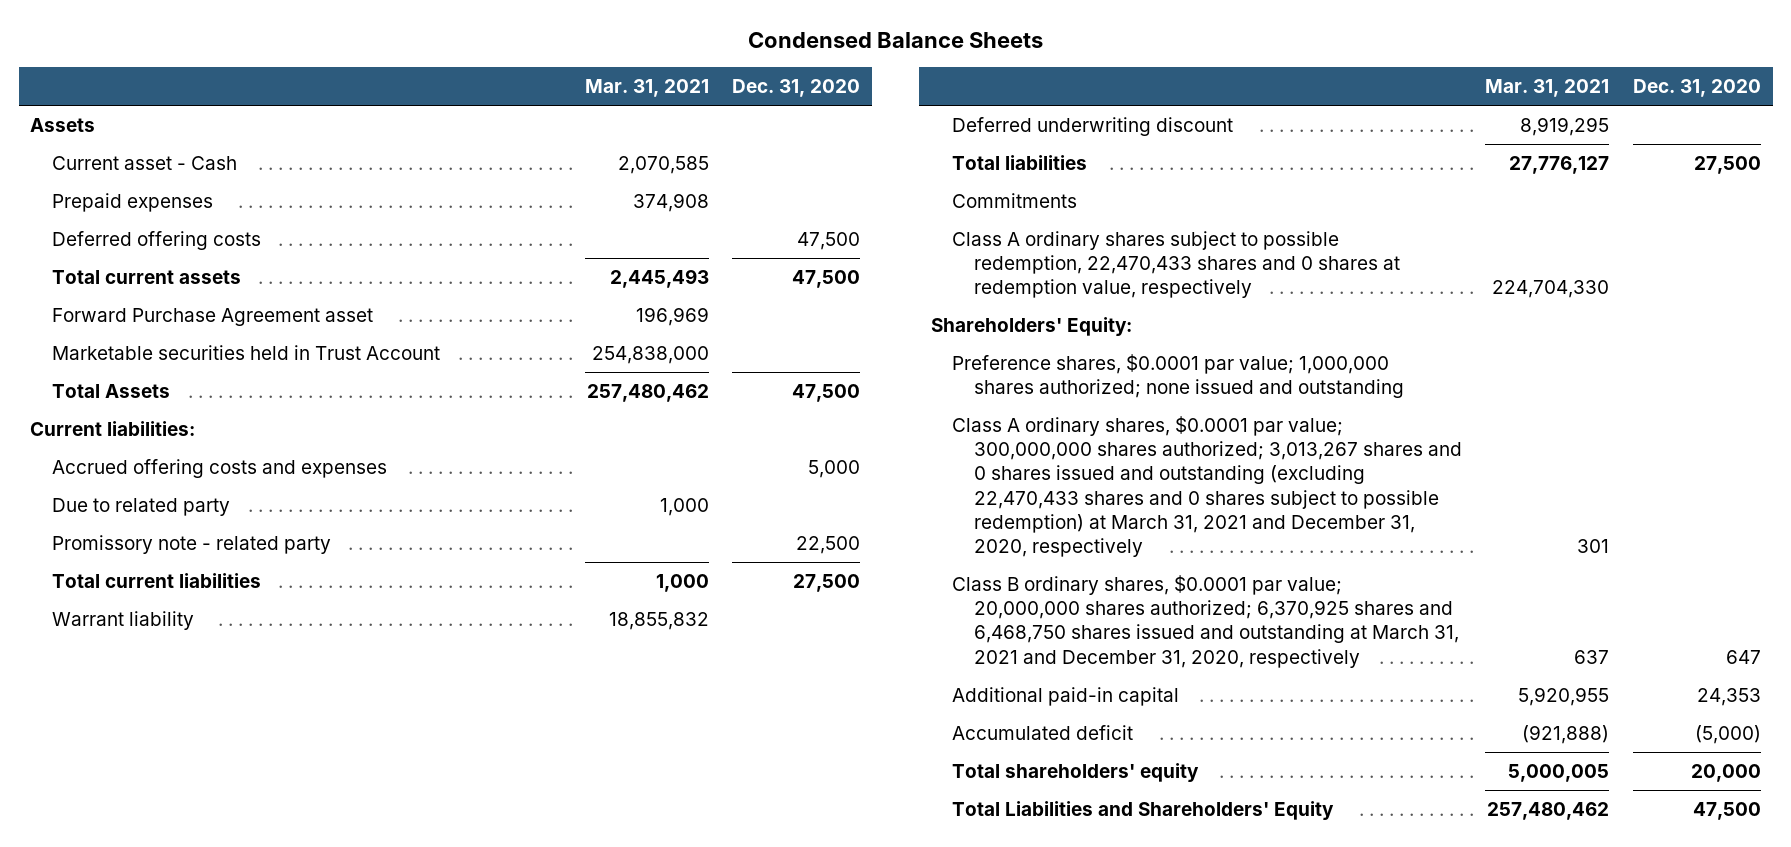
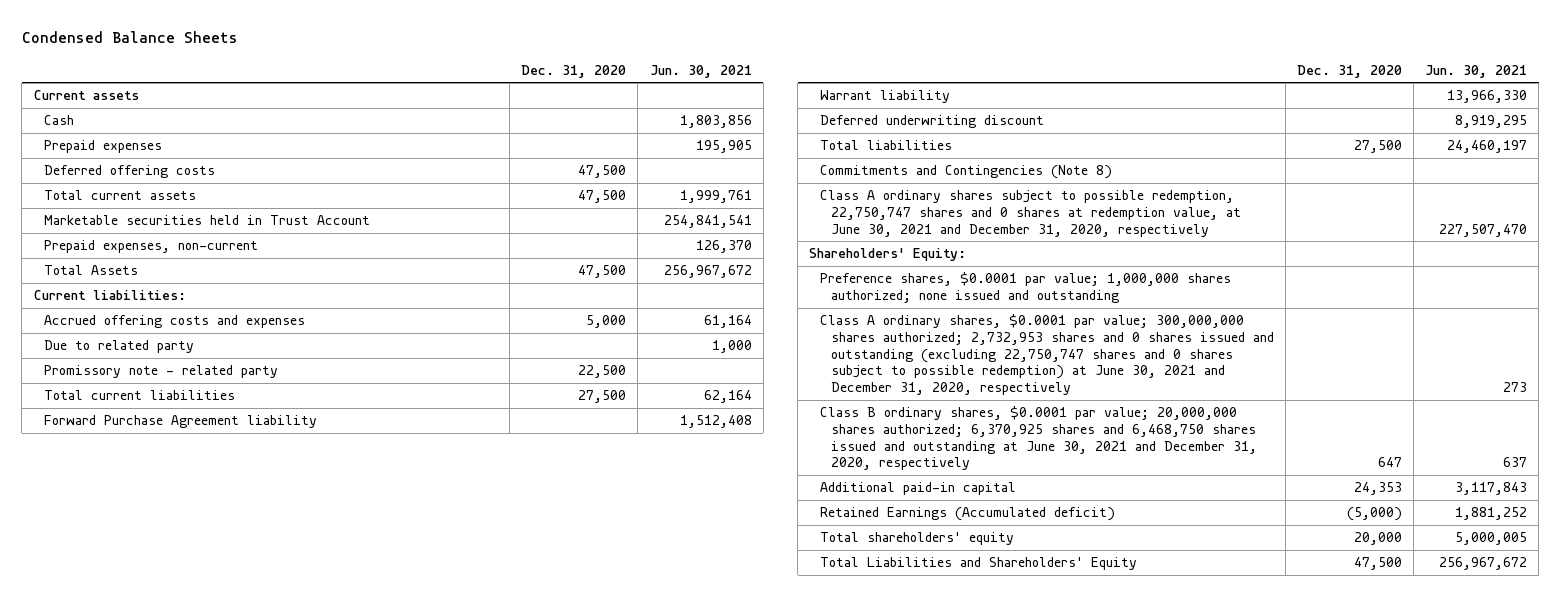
- | Mar. 31, 2021 | Dec. 31, 2020
+ | Dec. 31, 2020 | Jun. 30, 2021
- Assets
- Current asset - Cash | 2,070,585 |
+ Current assets
+ Cash | | 1,803,856
- Forward Purchase Agreement asset | 196,969 |
+ Prepaid expenses, non-current | | 126,370
+ Forward Purchase Agreement liability | | 1,512,408
- Commitments
- Class A ordinary shares subject to possible redemption, 22,470,433 shares and 0 shares at redemption value, respectively | 224,704,330 |
+ Commitments and Contingencies (Note 8)
+ Class A ordinary shares subject to possible redemption, 22,750,747 shares and 0 shares at redemption value, at June 30, 2021 and December 31, 2020, respectively | | 227,507,470
- Class A ordinary shares, $0.0001 par value; 300,000,000 shares authorized; 3,013,267 shares and 0 shares issued and outstanding (excluding 22,470,433 shares and 0 shares subject to possible redemption) at March 31, 2021 and December 31, 2020, respectively | 301 |
- Class B ordinary shares, $0.0001 par value; 20,000,000 shares authorized; 6,370,925 shares and 6,468,750 shares issued and outstanding at March 31, 2021 and December 31, 2020, respectively | 637 | 647
+ Class A ordinary shares, $0.0001 par value; 300,000,000 shares authorized; 2,732,953 shares and 0 shares issued and outstanding (excluding 22,750,747 shares and 0 shares subject to possible redemption) at June 30, 2021 and December 31, 2020, respectively | | 273
+ Class B ordinary shares, $0.0001 par value; 20,000,000 shares authorized; 6,370,925 shares and 6,468,750 shares issued and outstanding at June 30, 2021 and December 31, 2020, respectively | 647 | 637
- Accumulated deficit | (921,888) | (5,000)
+ Retained Earnings (Accumulated deficit) | (5,000) | 1,881,252

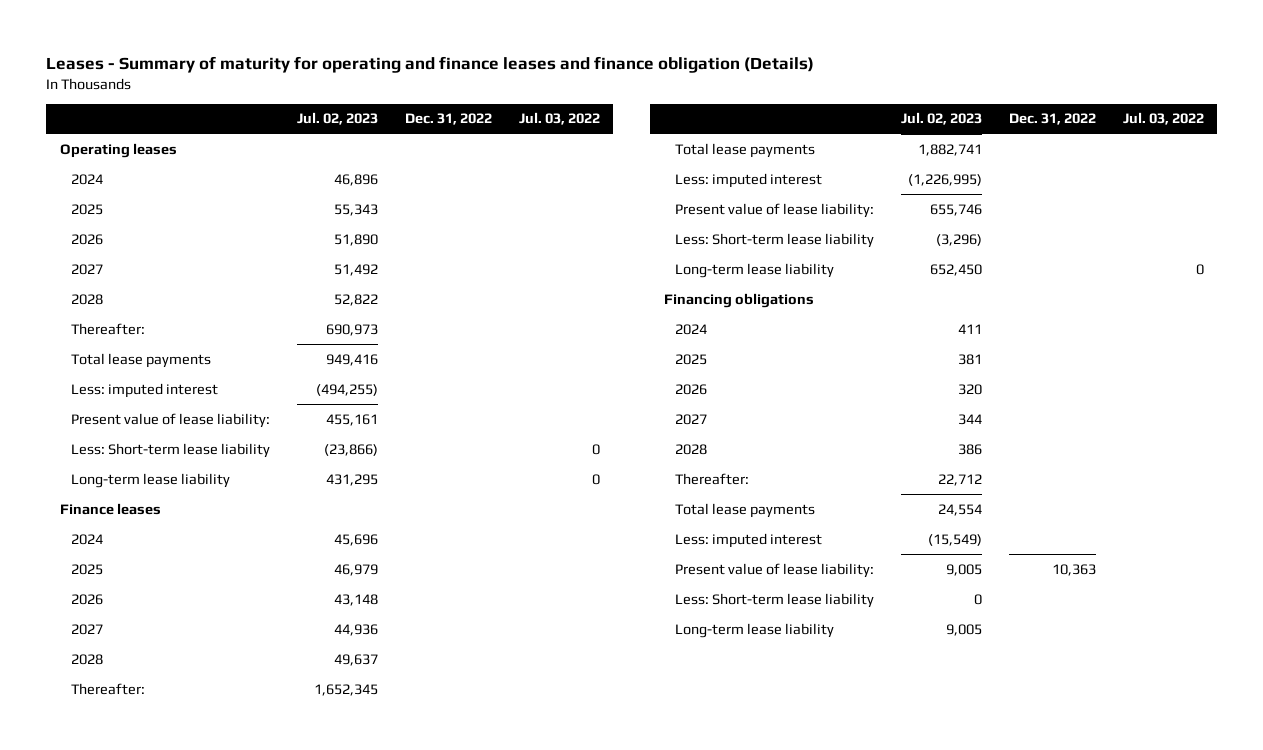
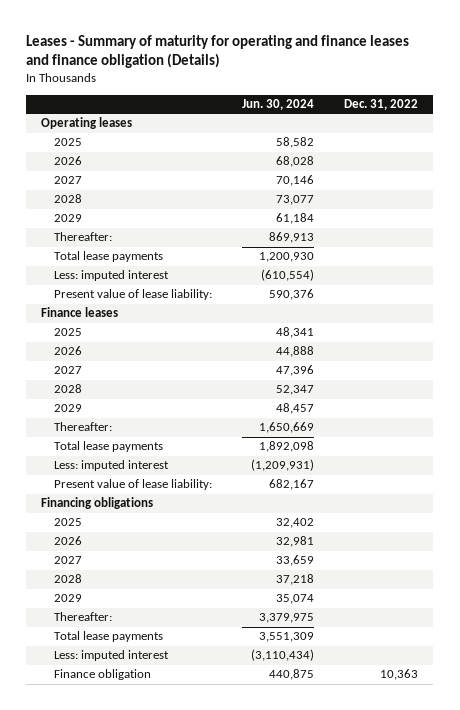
- | Jul. 02, 2023 | Dec. 31, 2022 | Jul. 03, 2022
+ | Jun. 30, 2024 | Dec. 31, 2022
- 2024 | 46,896 | |
+ 2029 | 61,184 |
- Less: Short-term lease liability | (23,866) | | 0
- Long-term lease liability | 431,295 | | 0
- 2024 | 45,696 | |
+ 2029 | 48,457 |
- Less: Short-term lease liability | (3,296) | |
- Long-term lease liability | 652,450 | | 0
- 2024 | 411 | |
+ 2029 | 35,074 |
- Present value of lease liability: | 9,005 | 10,363 |
- Less: Short-term lease liability | 0 | |
- Long-term lease liability | 9,005 | |
+ Finance obligation | 440,875 | 10,363

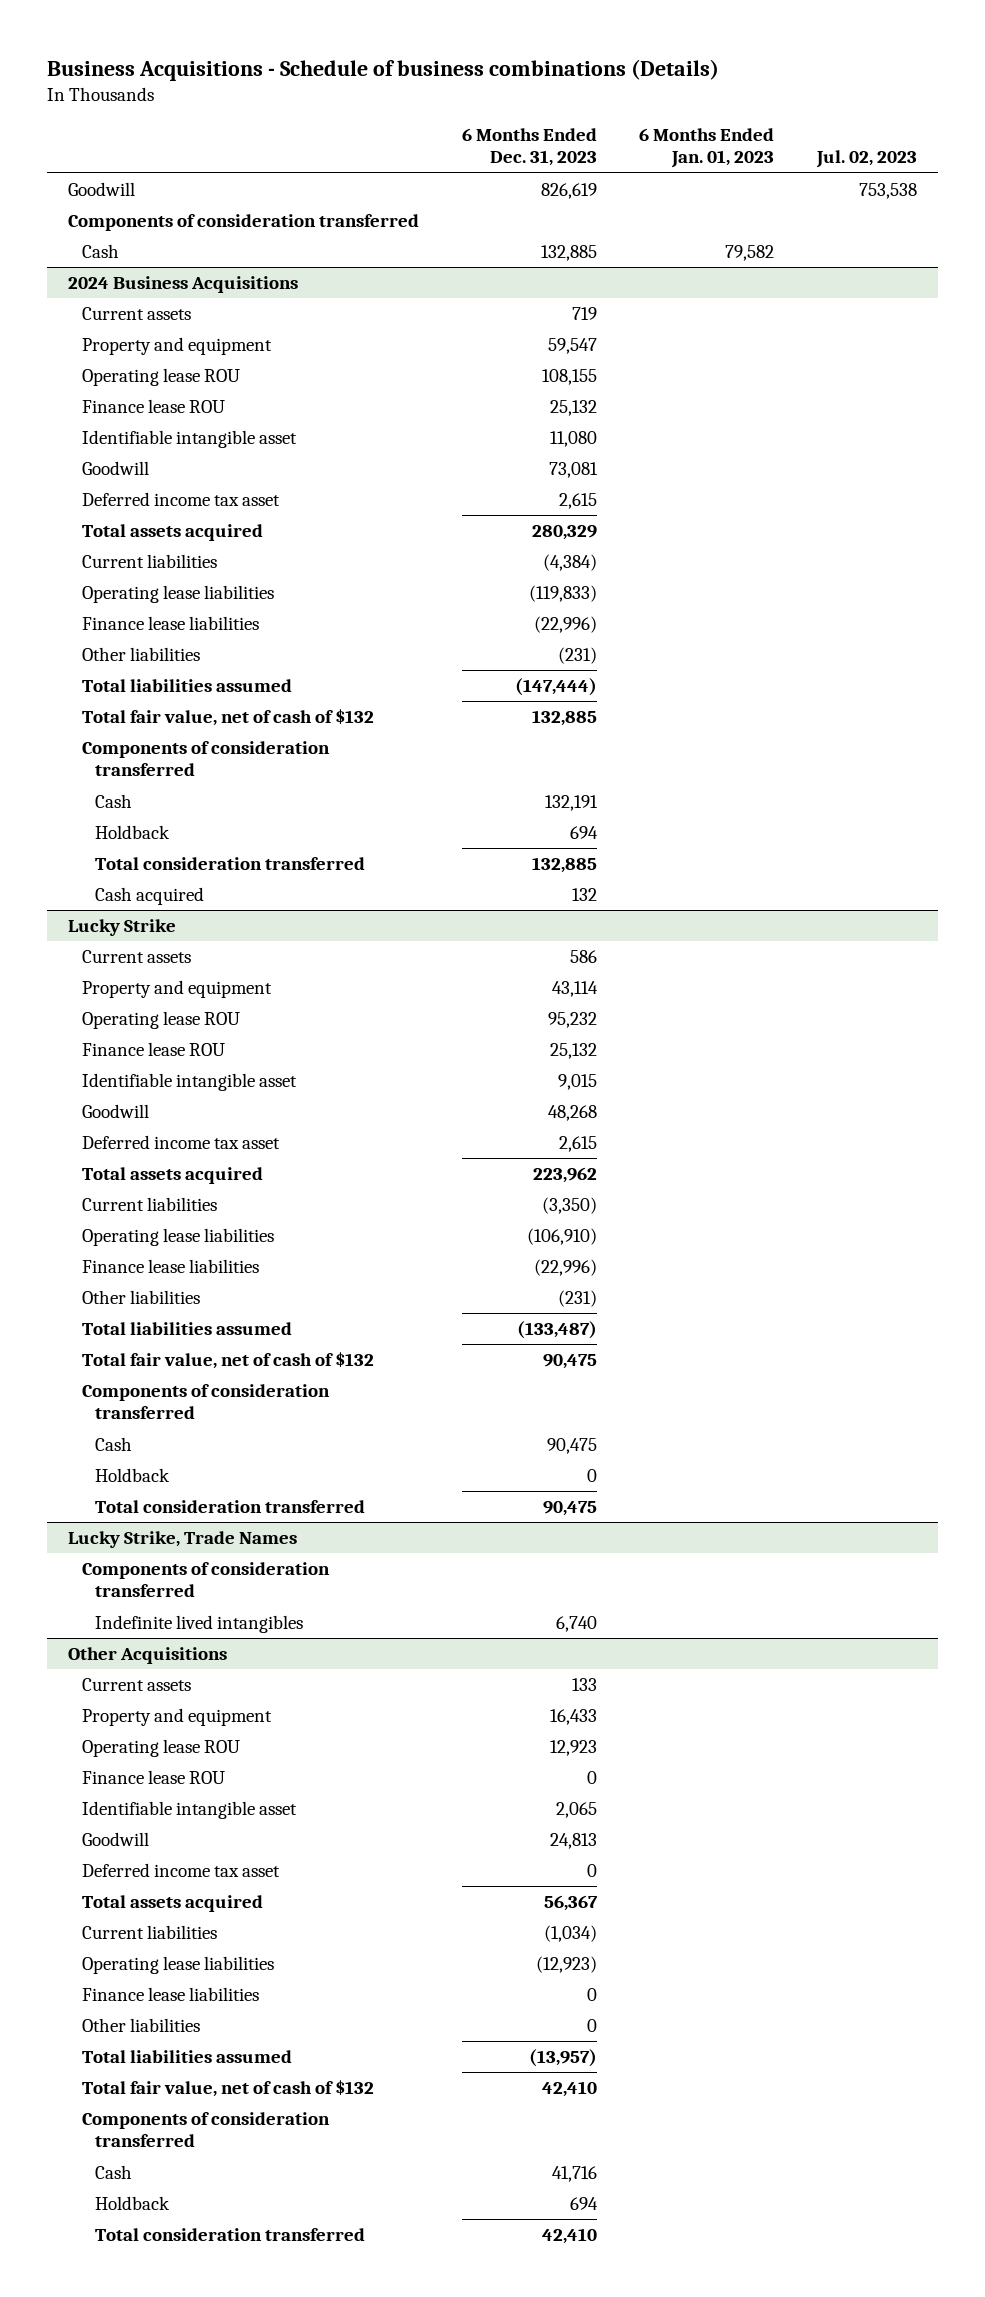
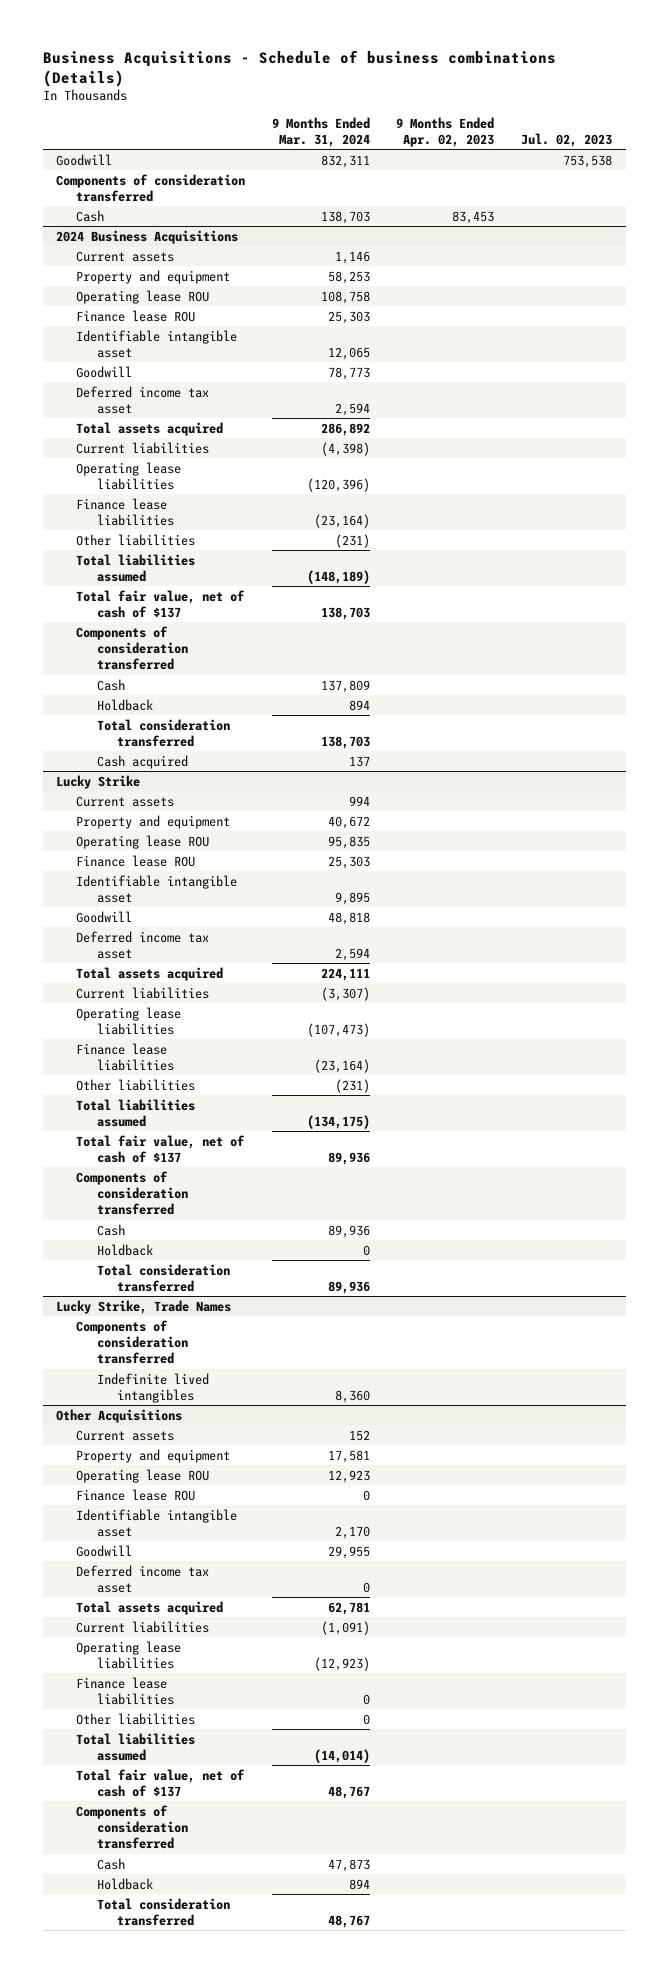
- | 6 Months Ended Dec. 31, 2023 | 6 Months Ended Jan. 01, 2023 | Jul. 02, 2023
+ | 9 Months Ended Mar. 31, 2024 | 9 Months Ended Apr. 02, 2023 | Jul. 02, 2023
@ 2024 Business Acquisitions
- Total fair value, net of cash of $132 | 132,885 | |
+ Total fair value, net of cash of $137 | 138,703 | |
@ Lucky Strike
- Total fair value, net of cash of $132 | 90,475 | |
+ Total fair value, net of cash of $137 | 89,936 | |
@ Other Acquisitions
- Total fair value, net of cash of $132 | 42,410 | |
+ Total fair value, net of cash of $137 | 48,767 | |

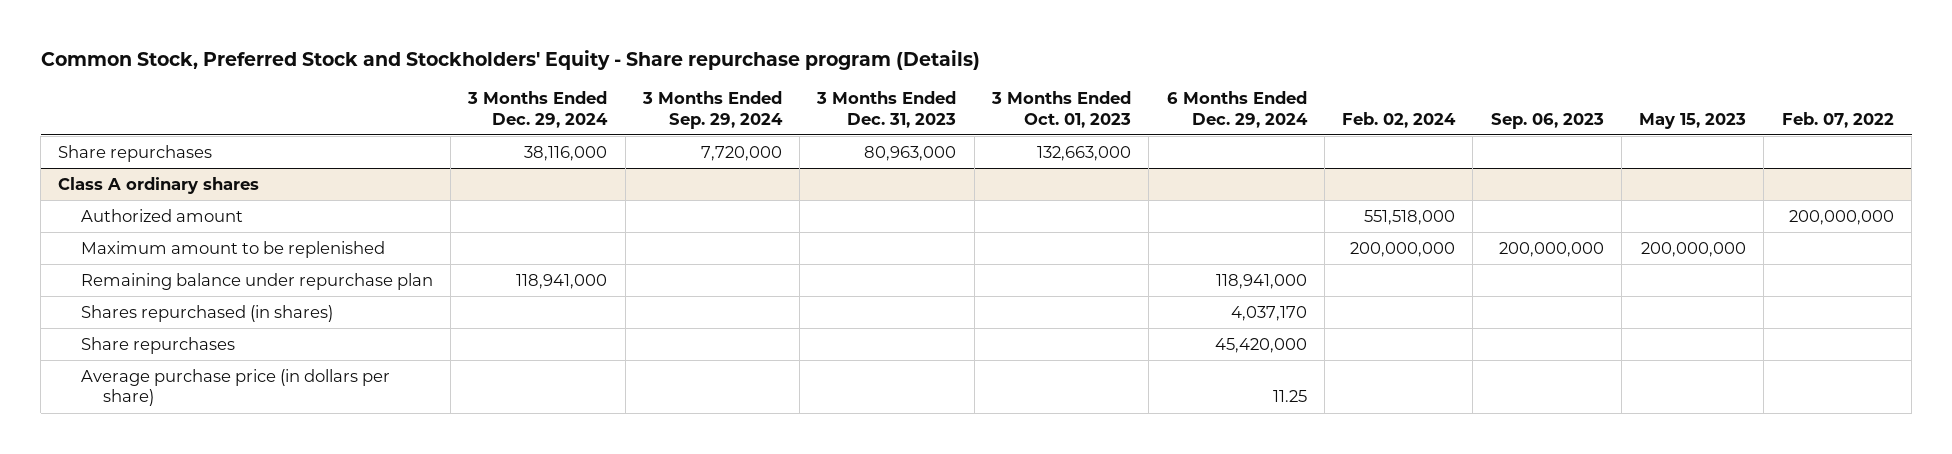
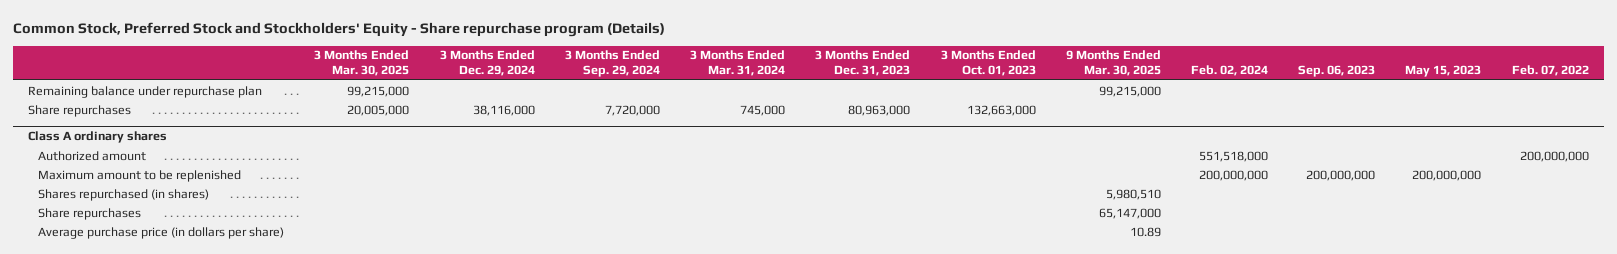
- | 3 Months Ended Dec. 29, 2024 | 3 Months Ended Sep. 29, 2024 | 3 Months Ended Dec. 31, 2023 | 3 Months Ended Oct. 01, 2023 | 6 Months Ended Dec. 29, 2024 | Feb. 02, 2024 | Sep. 06, 2023 | May 15, 2023 | Feb. 07, 2022
+ | 3 Months Ended Mar. 30, 2025 | 3 Months Ended Dec. 29, 2024 | 3 Months Ended Sep. 29, 2024 | 3 Months Ended Mar. 31, 2024 | 3 Months Ended Dec. 31, 2023 | 3 Months Ended Oct. 01, 2023 | 9 Months Ended Mar. 30, 2025 | Feb. 02, 2024 | Sep. 06, 2023 | May 15, 2023 | Feb. 07, 2022
+ Remaining balance under repurchase plan | 99,215,000 | | | | | | 99,215,000 | | | |
@ Class A ordinary shares
- Remaining balance under repurchase plan | 118,941,000 | | | | 118,941,000 | | | |

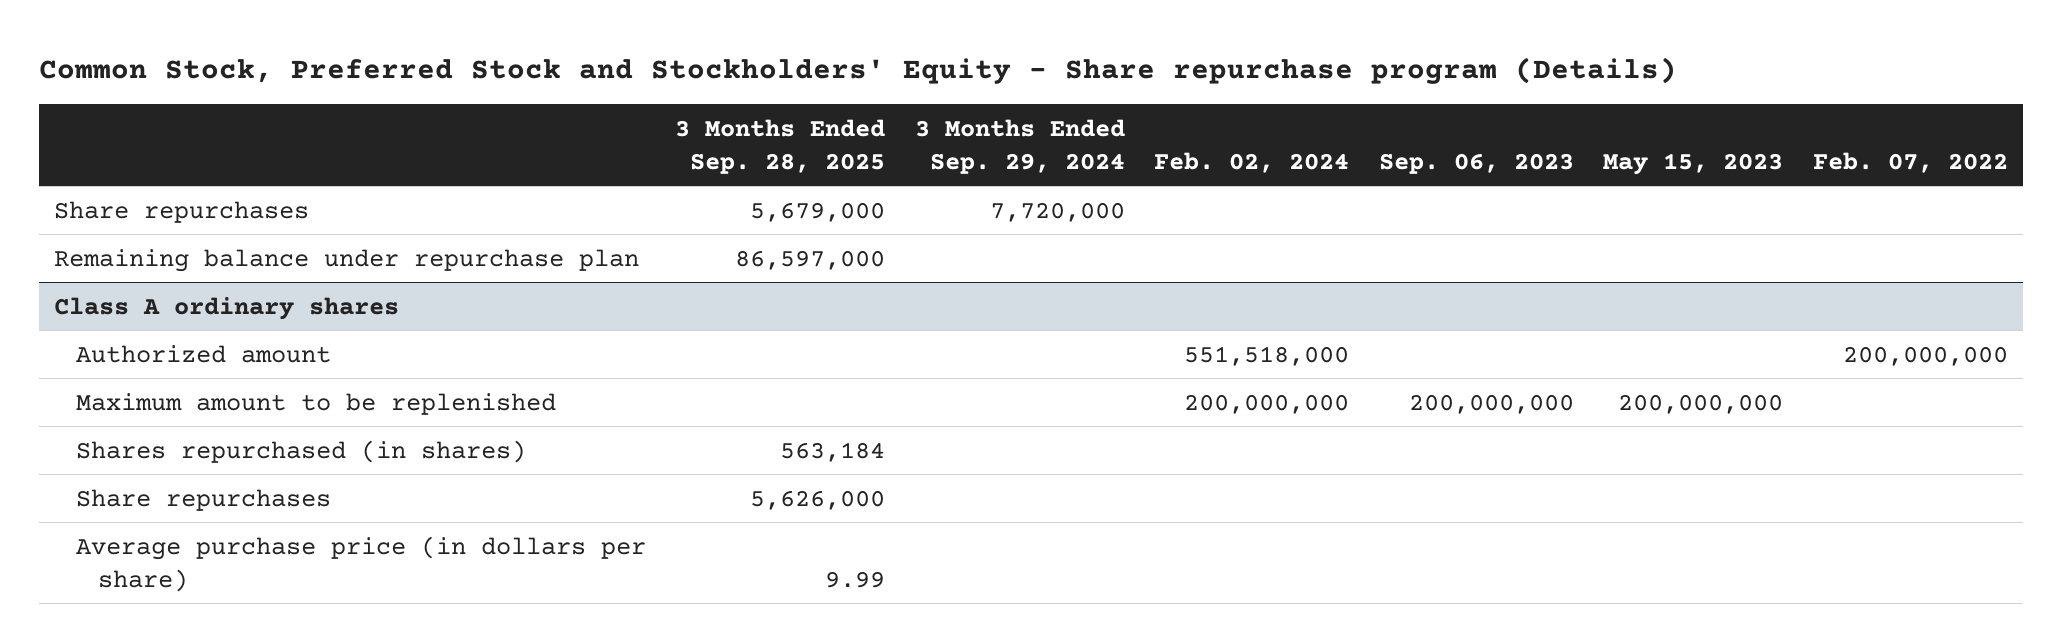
- | 3 Months Ended Mar. 30, 2025 | 3 Months Ended Dec. 29, 2024 | 3 Months Ended Sep. 29, 2024 | 3 Months Ended Mar. 31, 2024 | 3 Months Ended Dec. 31, 2023 | 3 Months Ended Oct. 01, 2023 | 9 Months Ended Mar. 30, 2025 | Feb. 02, 2024 | Sep. 06, 2023 | May 15, 2023 | Feb. 07, 2022
+ | 3 Months Ended Sep. 28, 2025 | 3 Months Ended Sep. 29, 2024 | Feb. 02, 2024 | Sep. 06, 2023 | May 15, 2023 | Feb. 07, 2022
moved down: Remaining balance under repurchase plan | 86,597,000 | | | | |

